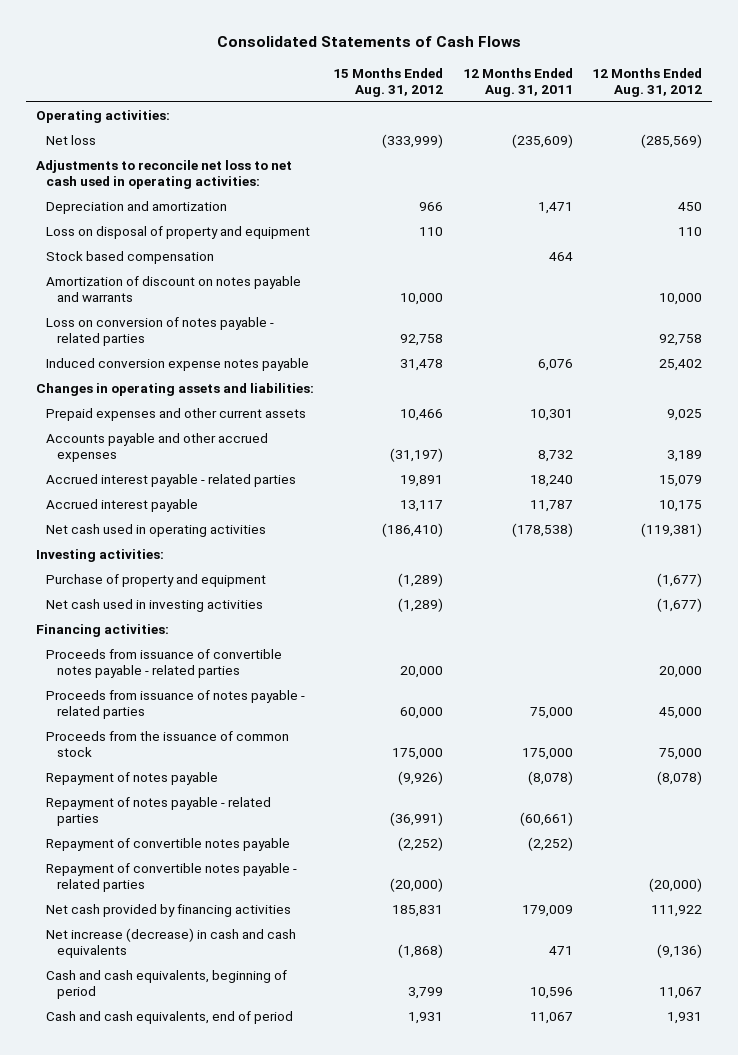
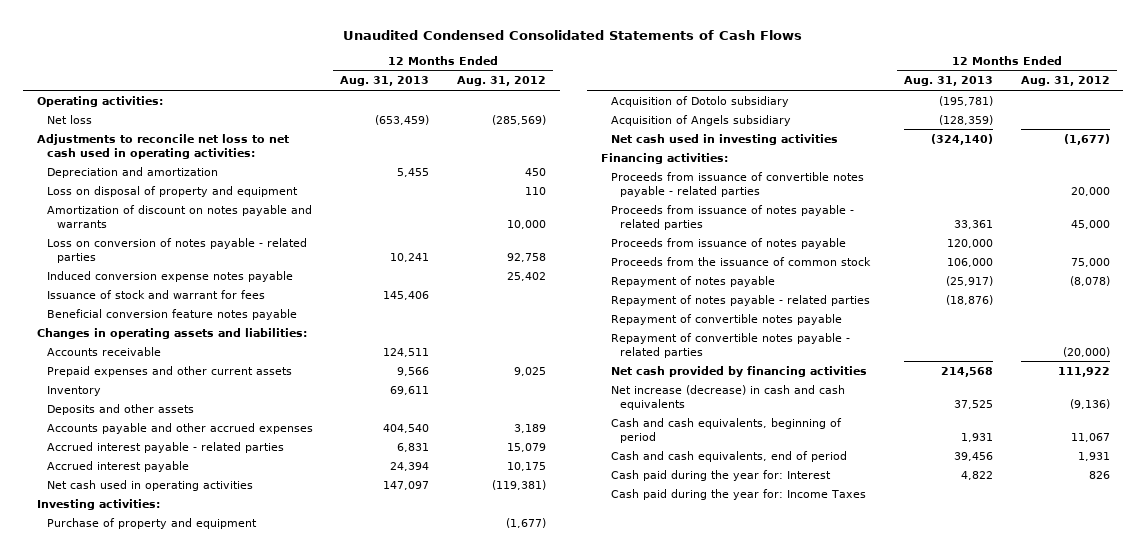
- Consolidated Statements of Cash Flows
+ Unaudited Condensed Consolidated Statements of Cash Flows
- | 15 Months Ended Aug. 31, 2012 | 12 Months Ended Aug. 31, 2011 | 12 Months Ended Aug. 31, 2012
+ | 12 Months Ended Aug. 31, 2013 | 12 Months Ended Aug. 31, 2012
- Stock based compensation | | 464 |
+ Issuance of stock and warrant for fees | 145,406 |
+ Beneficial conversion feature notes payable
+ Accounts receivable | 124,511 |
+ Inventory | 69,611 |
+ Deposits and other assets
+ Acquisition of Dotolo subsidiary | (195,781) |
+ Acquisition of Angels subsidiary | (128,359) |
+ Proceeds from issuance of notes payable | 120,000 |
+ Cash paid during the year for: Interest | 4,822 | 826
+ Cash paid during the year for: Income Taxes

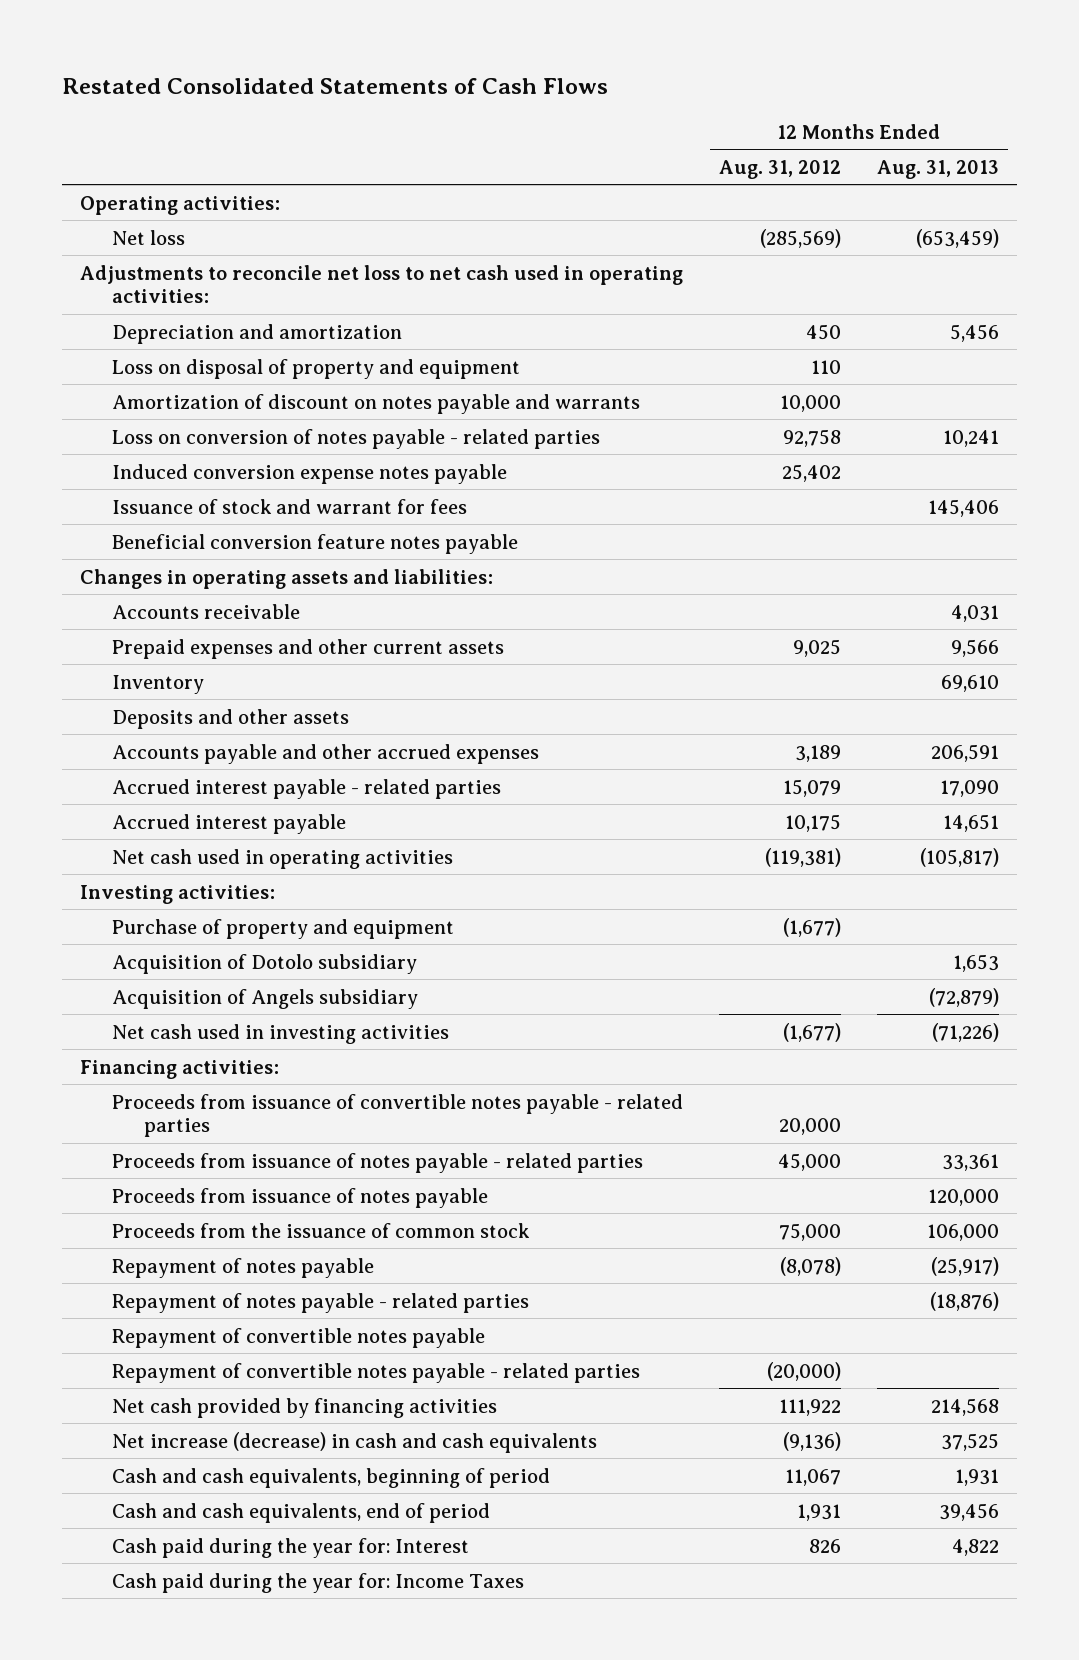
- Unaudited Condensed Consolidated Statements of Cash Flows
+ Restated Consolidated Statements of Cash Flows
- | 12 Months Ended Aug. 31, 2013 | 12 Months Ended Aug. 31, 2012
+ | 12 Months Ended Aug. 31, 2012 | 12 Months Ended Aug. 31, 2013
- Depreciation and amortization | 5,455 | 450
+ Depreciation and amortization | 450 | 5,456
- Accounts receivable | 124,511 |
+ Accounts receivable | | 4,031
- Inventory | 69,611 |
+ Inventory | | 69,610
- Accounts payable and other accrued expenses | 404,540 | 3,189
- Accrued interest payable - related parties | 6,831 | 15,079
- Accrued interest payable | 24,394 | 10,175
- Net cash used in operating activities | 147,097 | (119,381)
+ Accounts payable and other accrued expenses | 3,189 | 206,591
+ Accrued interest payable - related parties | 15,079 | 17,090
+ Accrued interest payable | 10,175 | 14,651
+ Net cash used in operating activities | (119,381) | (105,817)
- Acquisition of Dotolo subsidiary | (195,781) |
- Acquisition of Angels subsidiary | (128,359) |
- Net cash used in investing activities | (324,140) | (1,677)
+ Acquisition of Dotolo subsidiary | | 1,653
+ Acquisition of Angels subsidiary | | (72,879)
+ Net cash used in investing activities | (1,677) | (71,226)

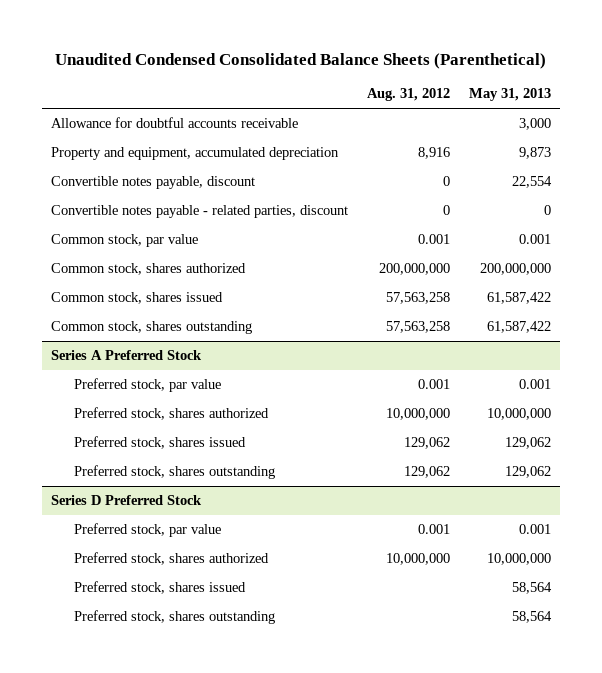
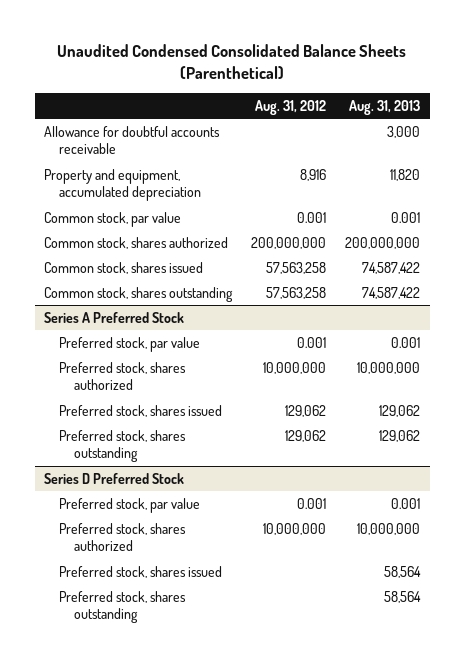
- | Aug. 31, 2012 | May 31, 2013
+ | Aug. 31, 2012 | Aug. 31, 2013
- Convertible notes payable, discount | 0 | 22,554
- Convertible notes payable - related parties, discount | 0 | 0

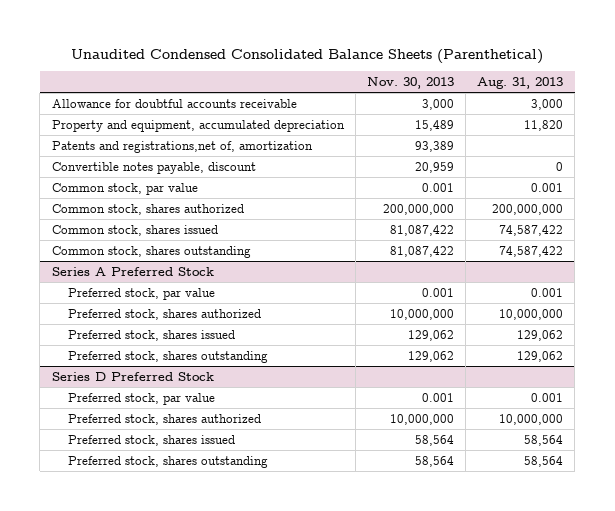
- | Aug. 31, 2012 | Aug. 31, 2013
+ | Nov. 30, 2013 | Aug. 31, 2013
+ Patents and registrations,net of, amortization | 93,389 |
+ Convertible notes payable, discount | 20,959 | 0

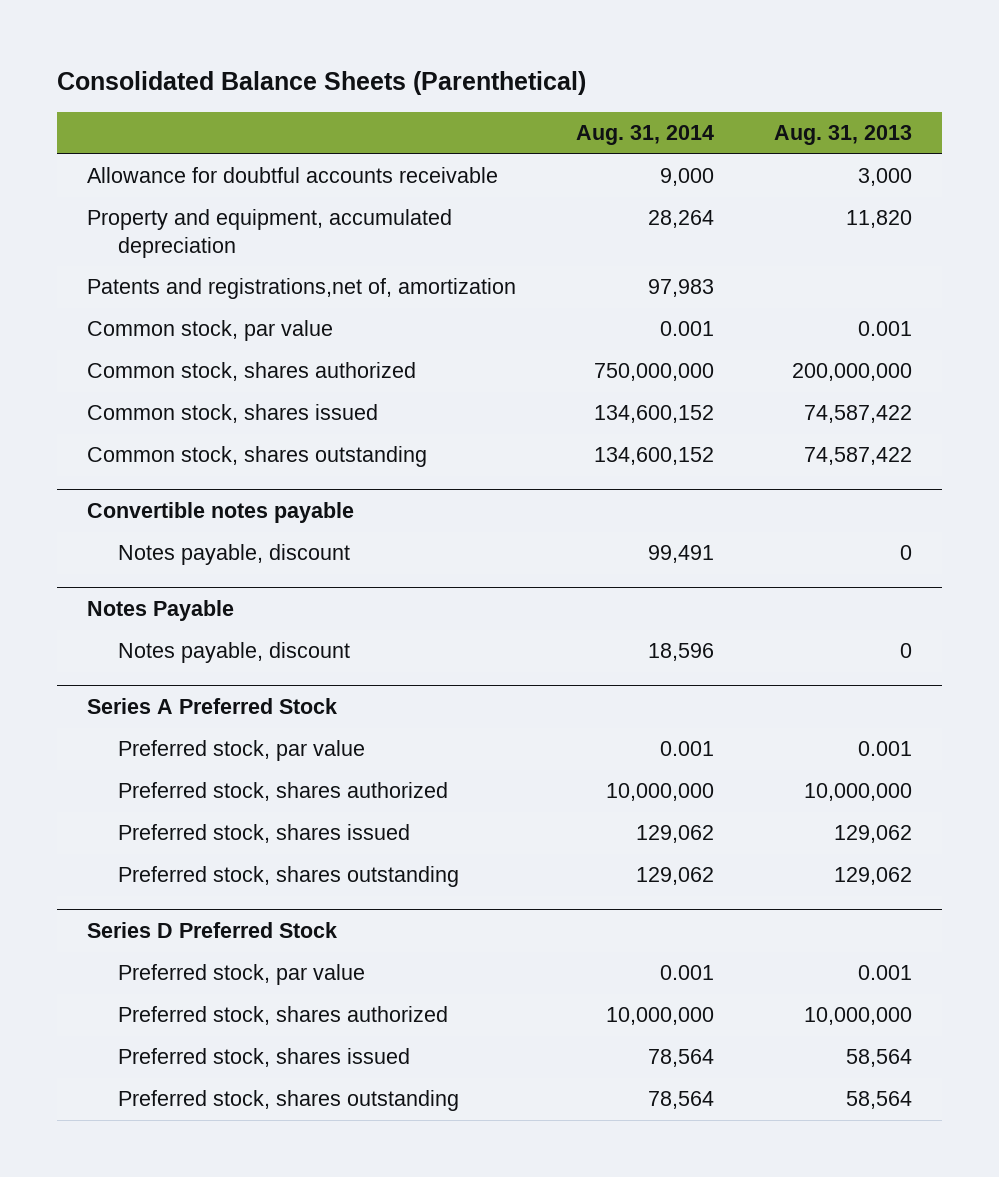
- Unaudited Condensed Consolidated Balance Sheets (Parenthetical)
+ Consolidated Balance Sheets (Parenthetical)
- | Nov. 30, 2013 | Aug. 31, 2013
+ | Aug. 31, 2014 | Aug. 31, 2013
- Convertible notes payable, discount | 20,959 | 0
+ Convertible notes payable
+ Notes payable, discount | 99,491 | 0
+ Notes Payable
+ Notes payable, discount | 18,596 | 0

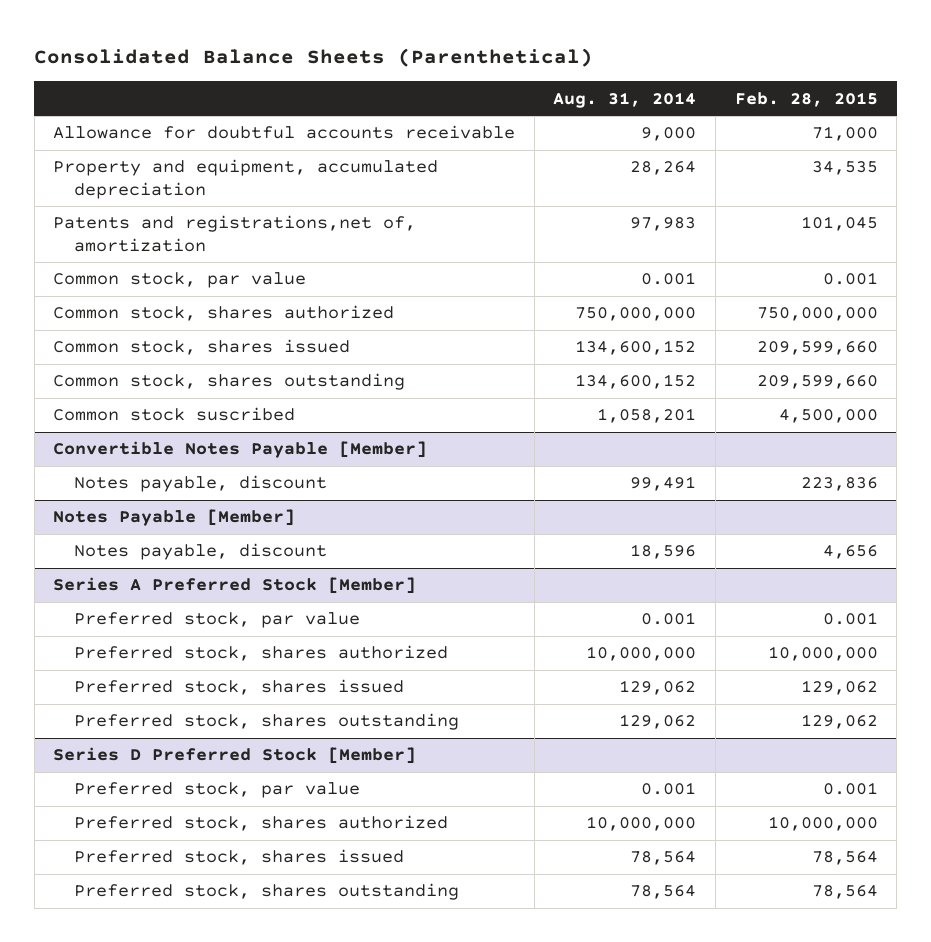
- | Aug. 31, 2014 | Aug. 31, 2013
+ | Aug. 31, 2014 | Feb. 28, 2015
- Convertible notes payable
+ Common stock suscribed | 1,058,201 | 4,500,000
+ Convertible Notes Payable [Member]
- Notes Payable
+ Notes Payable [Member]
- Series A Preferred Stock
+ Series A Preferred Stock [Member]
- Series D Preferred Stock
+ Series D Preferred Stock [Member]

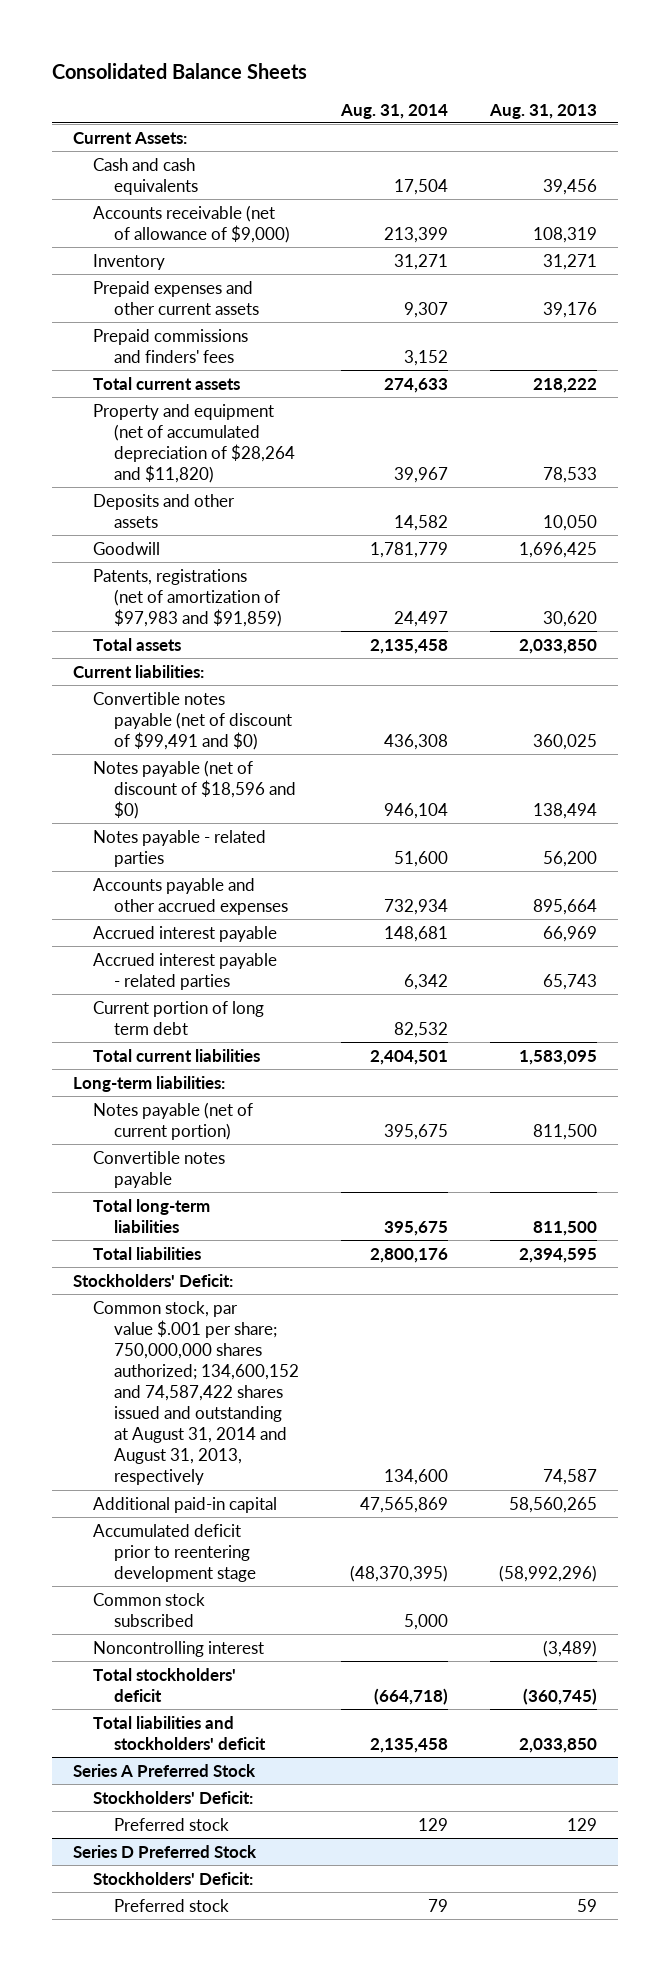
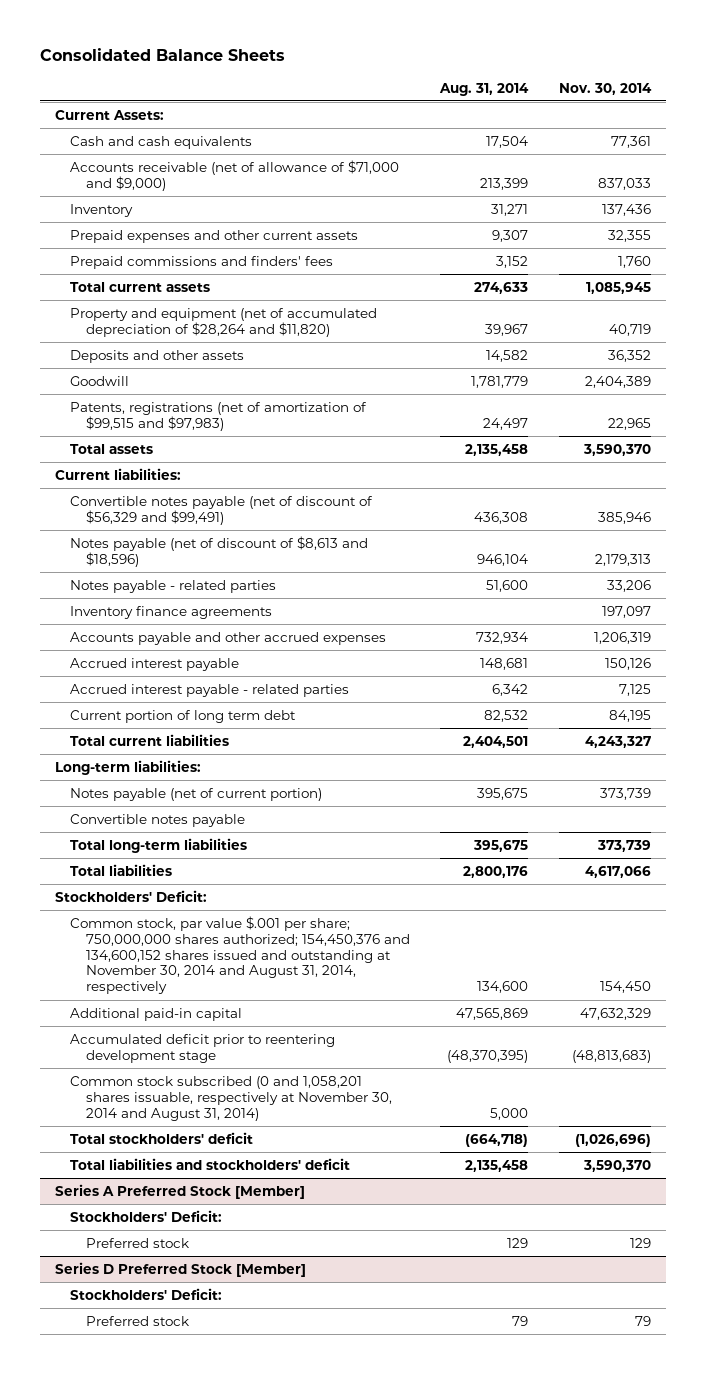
- | Aug. 31, 2014 | Aug. 31, 2013
+ | Aug. 31, 2014 | Nov. 30, 2014
- Accounts receivable (net of allowance of $9,000) | 213,399 | 108,319
+ Accounts receivable (net of allowance of $71,000 and $9,000) | 213,399 | 837,033
- Patents, registrations (net of amortization of $97,983 and $91,859) | 24,497 | 30,620
+ Patents, registrations (net of amortization of $99,515 and $97,983) | 24,497 | 22,965
- Convertible notes payable (net of discount of $99,491 and $0) | 436,308 | 360,025
- Notes payable (net of discount of $18,596 and $0) | 946,104 | 138,494
+ Convertible notes payable (net of discount of $56,329 and $99,491) | 436,308 | 385,946
+ Notes payable (net of discount of $8,613 and $18,596) | 946,104 | 2,179,313
+ Inventory finance agreements | | 197,097
- Common stock, par value $.001 per share; 750,000,000 shares authorized; 134,600,152 and 74,587,422 shares issued and outstanding at August 31, 2014 and August 31, 2013, respectively | 134,600 | 74,587
+ Common stock, par value $.001 per share; 750,000,000 shares authorized; 154,450,376 and 134,600,152 shares issued and outstanding at November 30, 2014 and August 31, 2014, respectively | 134,600 | 154,450
- Common stock subscribed | 5,000 |
- Noncontrolling interest | | (3,489)
+ Common stock subscribed (0 and 1,058,201 shares issuable, respectively at November 30, 2014 and August 31, 2014) | 5,000 |
- Series A Preferred Stock
+ Series A Preferred Stock [Member]
- Series D Preferred Stock
+ Series D Preferred Stock [Member]

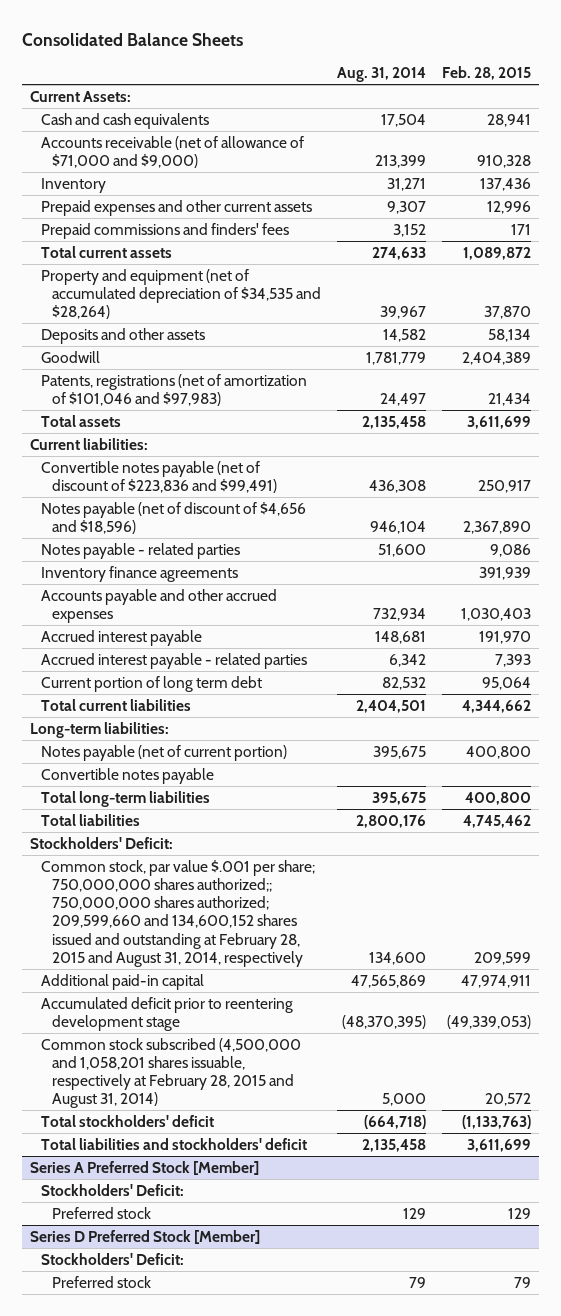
- | Aug. 31, 2014 | Nov. 30, 2014
+ | Aug. 31, 2014 | Feb. 28, 2015
- Property and equipment (net of accumulated depreciation of $28,264 and $11,820) | 39,967 | 40,719
+ Property and equipment (net of accumulated depreciation of $34,535 and $28,264) | 39,967 | 37,870
- Patents, registrations (net of amortization of $99,515 and $97,983) | 24,497 | 22,965
+ Patents, registrations (net of amortization of $101,046 and $97,983) | 24,497 | 21,434
- Convertible notes payable (net of discount of $56,329 and $99,491) | 436,308 | 385,946
- Notes payable (net of discount of $8,613 and $18,596) | 946,104 | 2,179,313
+ Convertible notes payable (net of discount of $223,836 and $99,491) | 436,308 | 250,917
+ Notes payable (net of discount of $4,656 and $18,596) | 946,104 | 2,367,890
- Common stock, par value $.001 per share; 750,000,000 shares authorized; 154,450,376 and 134,600,152 shares issued and outstanding at November 30, 2014 and August 31, 2014, respectively | 134,600 | 154,450
+ Common stock, par value $.001 per share; 750,000,000 shares authorized;; 750,000,000 shares authorized; 209,599,660 and 134,600,152 shares issued and outstanding at February 28, 2015 and August 31, 2014, respectively | 134,600 | 209,599
- Common stock subscribed (0 and 1,058,201 shares issuable, respectively at November 30, 2014 and August 31, 2014) | 5,000 |
+ Common stock subscribed (4,500,000 and 1,058,201 shares issuable, respectively at February 28, 2015 and August 31, 2014) | 5,000 | 20,572

